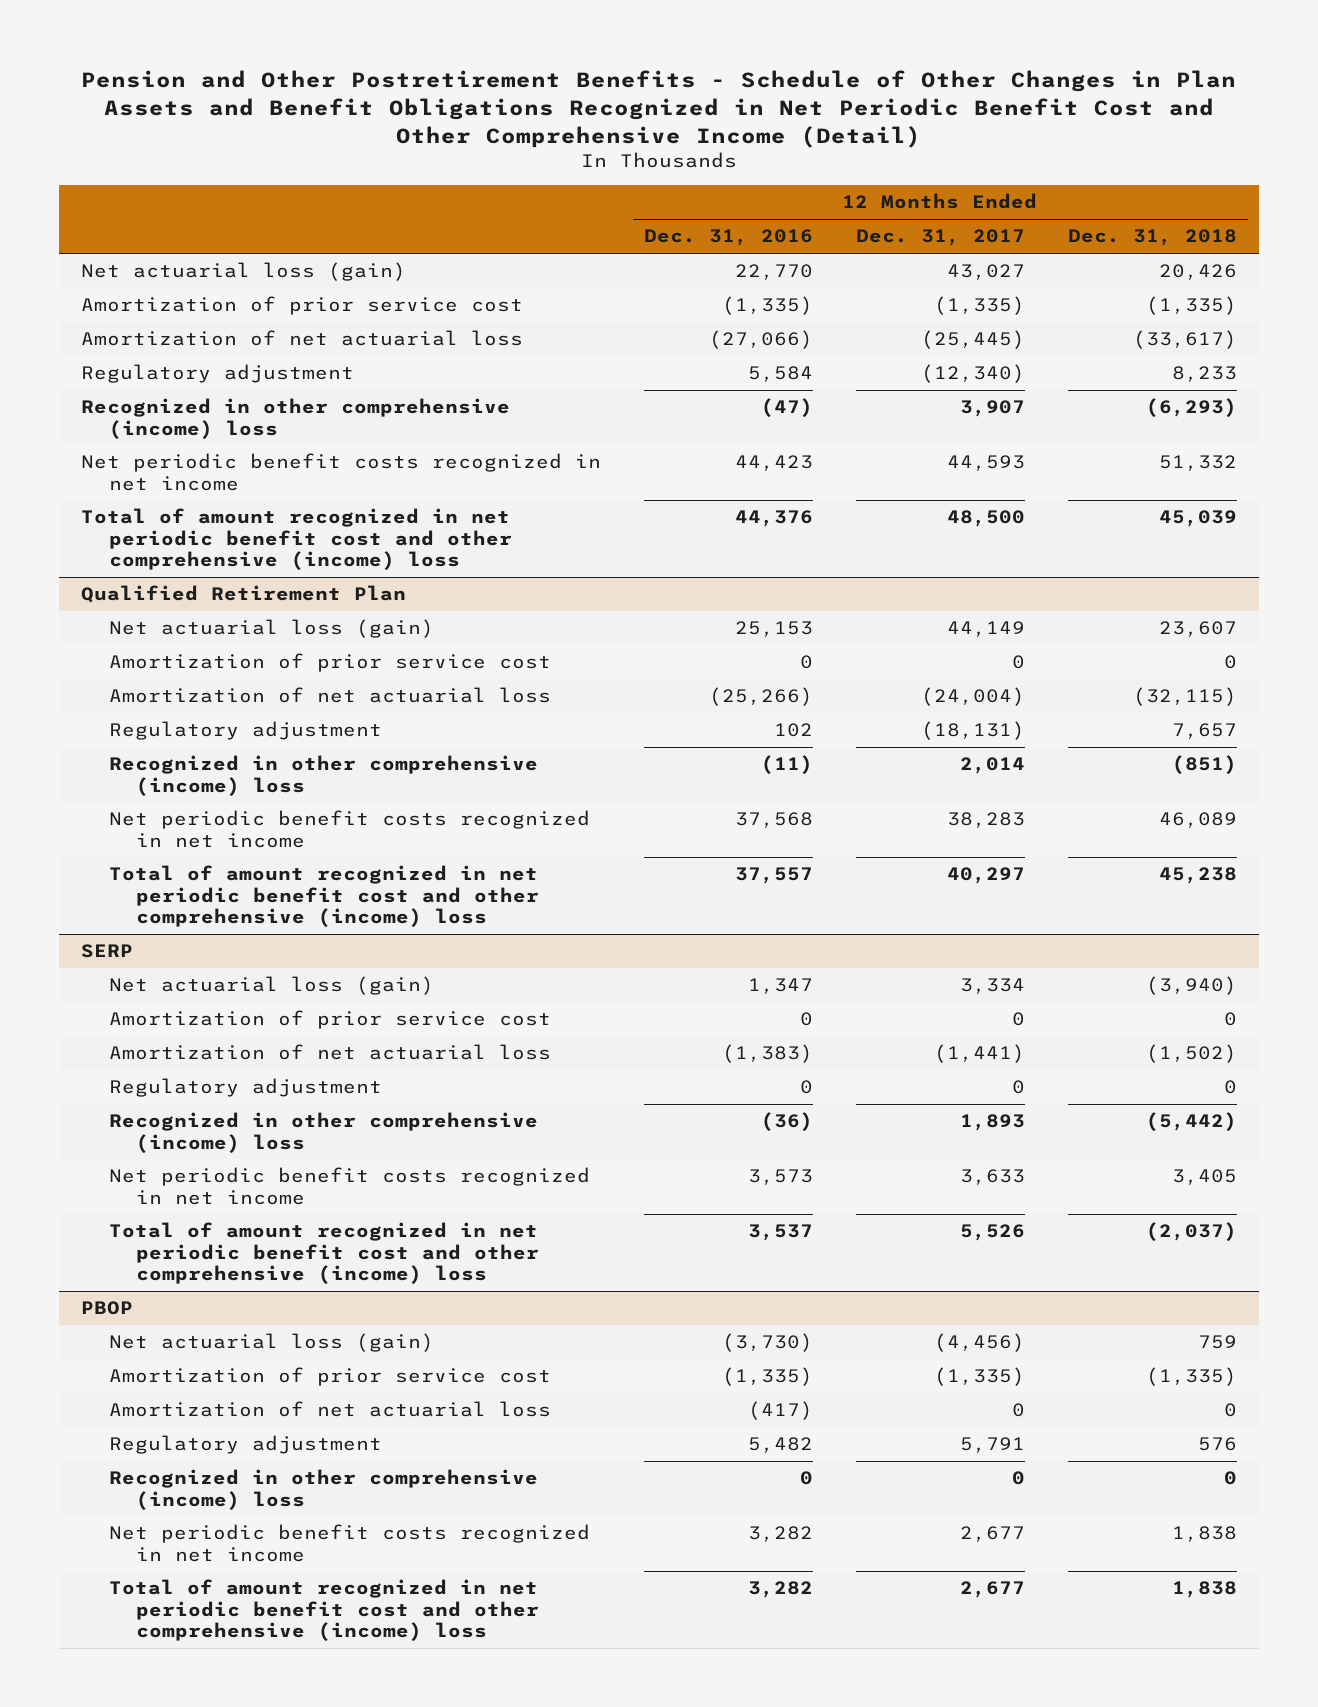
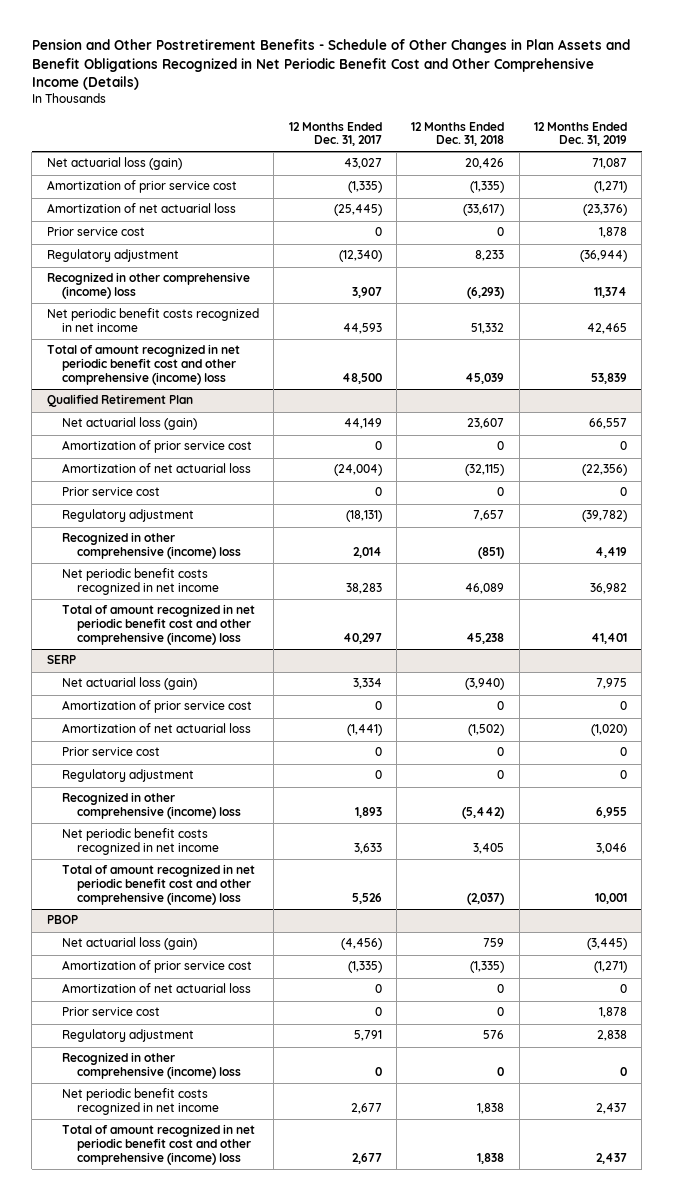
- Pension and Other Postretirement Benefits - Schedule of Other Changes in Plan Assets and Benefit Obligations Recognized in Net Periodic Benefit Cost and Other Comprehensive Income (Detail)
+ Pension and Other Postretirement Benefits - Schedule of Other Changes in Plan Assets and Benefit Obligations Recognized in Net Periodic Benefit Cost and Other Comprehensive Income (Details)
- | 12 Months Ended Dec. 31, 2016 | 12 Months Ended Dec. 31, 2017 | 12 Months Ended Dec. 31, 2018
+ | 12 Months Ended Dec. 31, 2017 | 12 Months Ended Dec. 31, 2018 | 12 Months Ended Dec. 31, 2019
+ Prior service cost | 0 | 0 | 1,878
@ Qualified Retirement Plan
+ Prior service cost | 0 | 0 | 0
@ SERP
+ Prior service cost | 0 | 0 | 0
@ PBOP
+ Prior service cost | 0 | 0 | 1,878

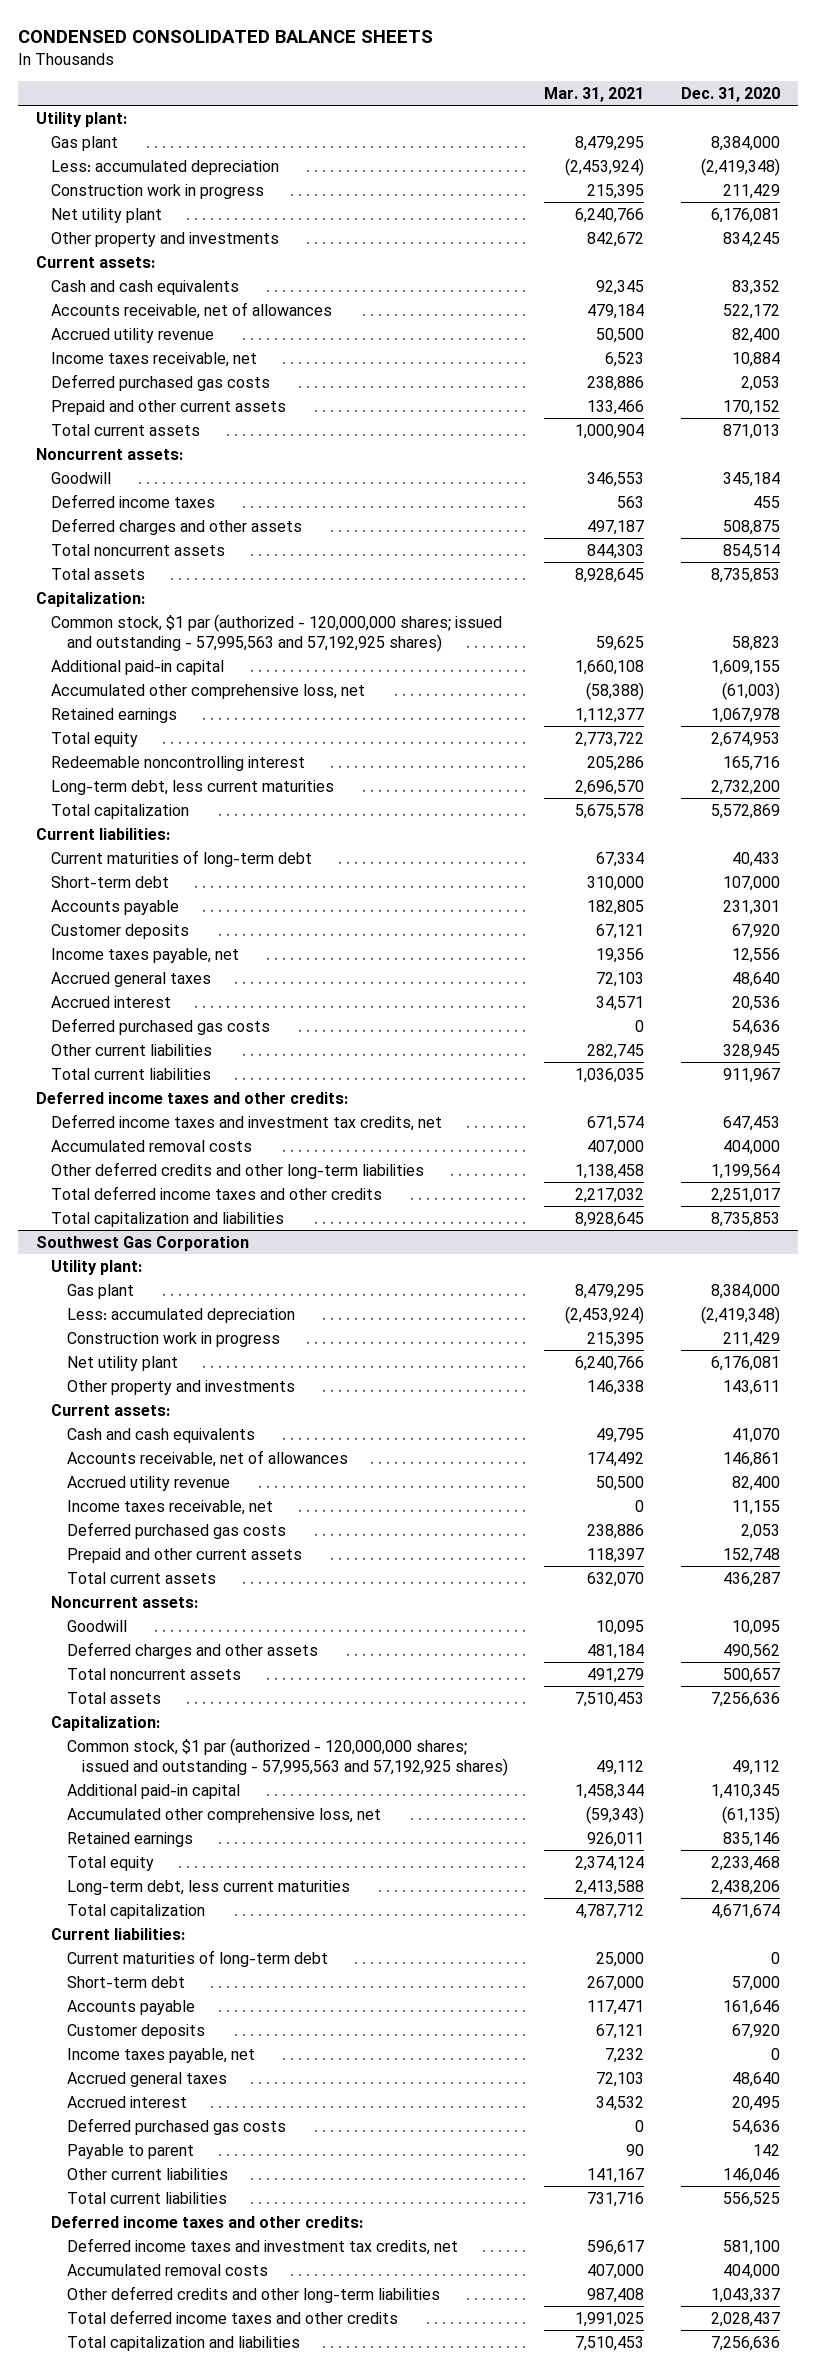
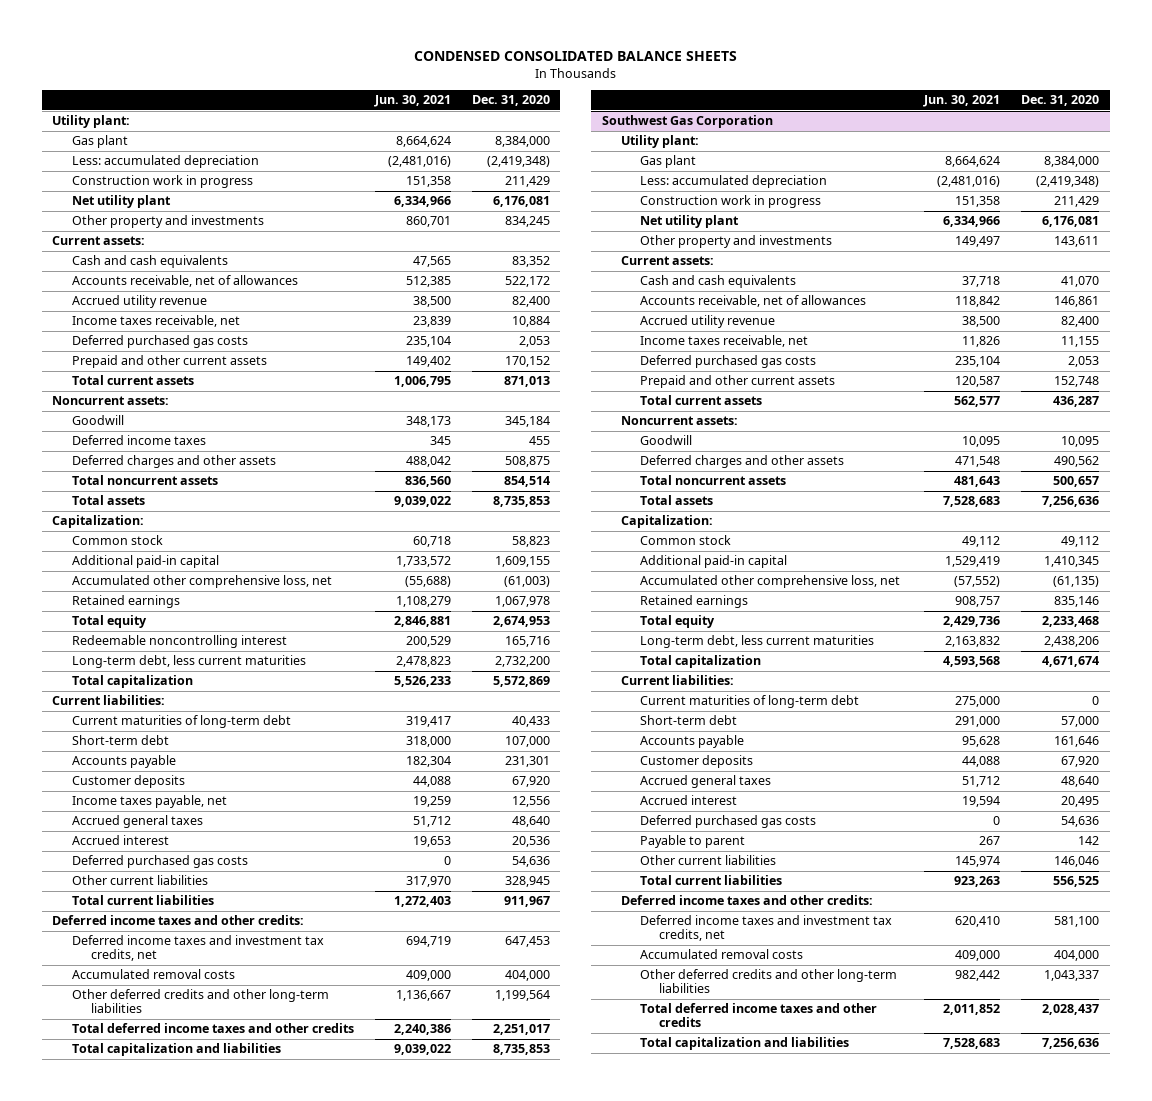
- | Mar. 31, 2021 | Dec. 31, 2020
+ | Jun. 30, 2021 | Dec. 31, 2020
- Common stock, $1 par (authorized - 120,000,000 shares; issued and outstanding - 57,995,563 and 57,192,925 shares) | 59,625 | 58,823
+ Common stock | 60,718 | 58,823
@ Southwest Gas Corporation
- Common stock, $1 par (authorized - 120,000,000 shares; issued and outstanding - 57,995,563 and 57,192,925 shares) | 49,112 | 49,112
+ Common stock | 49,112 | 49,112
- Income taxes payable, net | 7,232 | 0

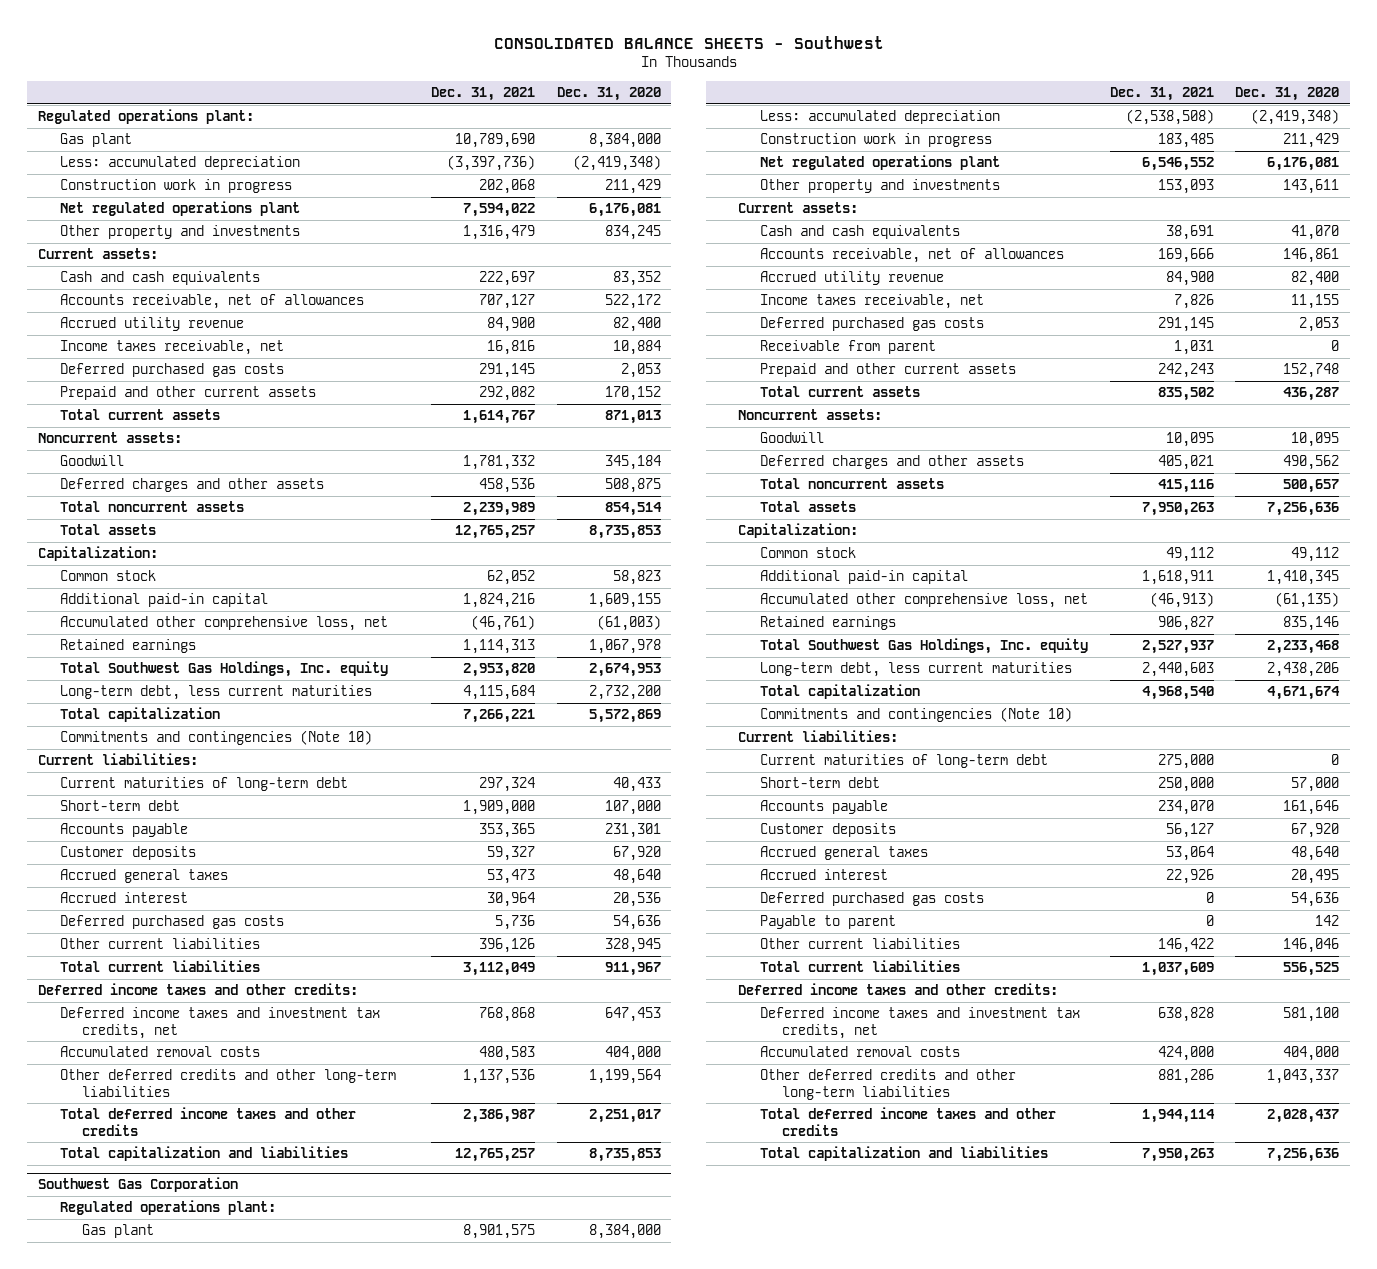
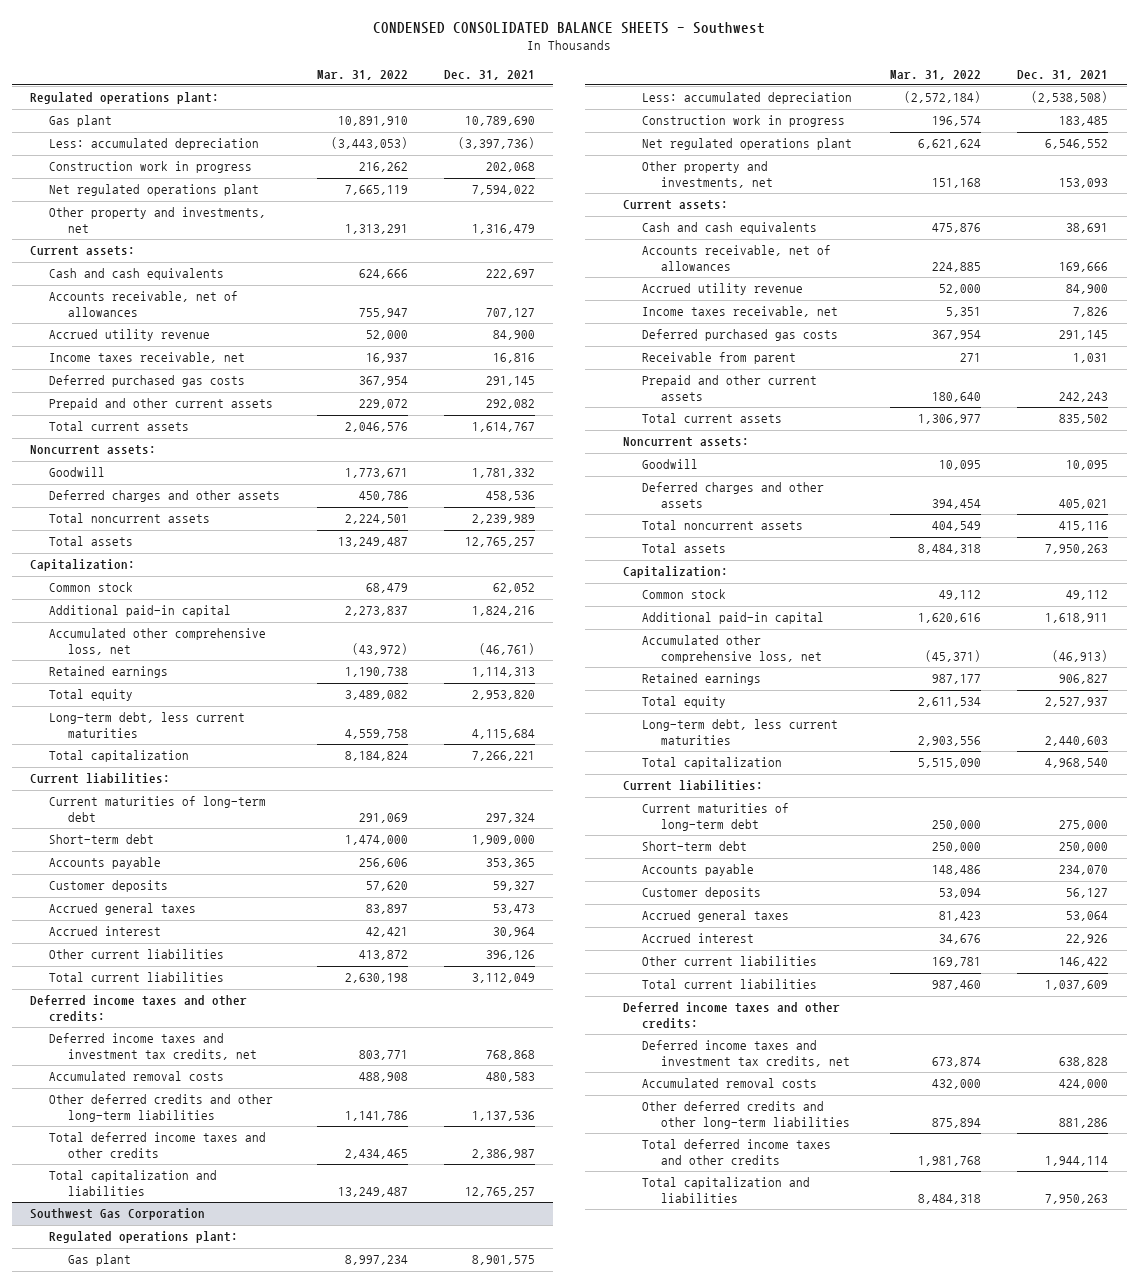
- CONSOLIDATED BALANCE SHEETS - Southwest
+ CONDENSED CONSOLIDATED BALANCE SHEETS - Southwest
- | Dec. 31, 2021 | Dec. 31, 2020
+ | Mar. 31, 2022 | Dec. 31, 2021
- Other property and investments | 1,316,479 | 834,245
+ Other property and investments, net | 1,313,291 | 1,316,479
- Total Southwest Gas Holdings, Inc. equity | 2,953,820 | 2,674,953
+ Total equity | 3,489,082 | 2,953,820
- Commitments and contingencies (Note 10)
- Deferred purchased gas costs | 5,736 | 54,636
@ Southwest Gas Corporation
- Other property and investments | 153,093 | 143,611
+ Other property and investments, net | 151,168 | 153,093
- Total Southwest Gas Holdings, Inc. equity | 2,527,937 | 2,233,468
+ Total equity | 2,611,534 | 2,527,937
- Commitments and contingencies (Note 10)
- Deferred purchased gas costs | 0 | 54,636
- Payable to parent | 0 | 142

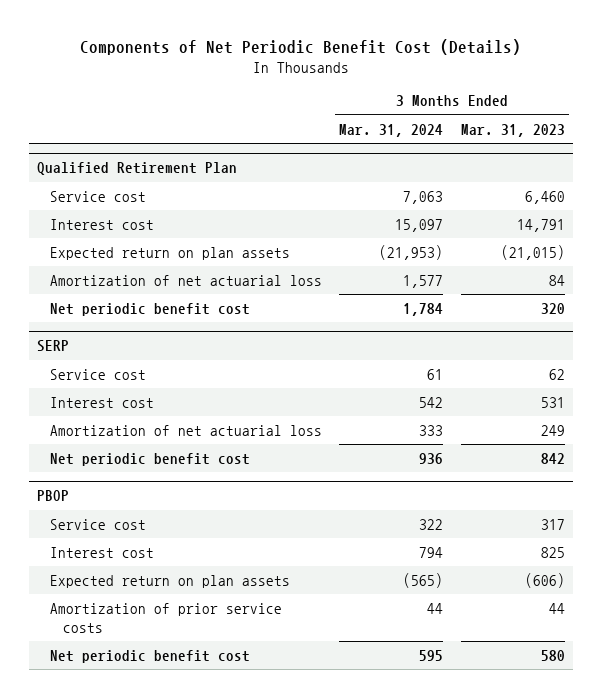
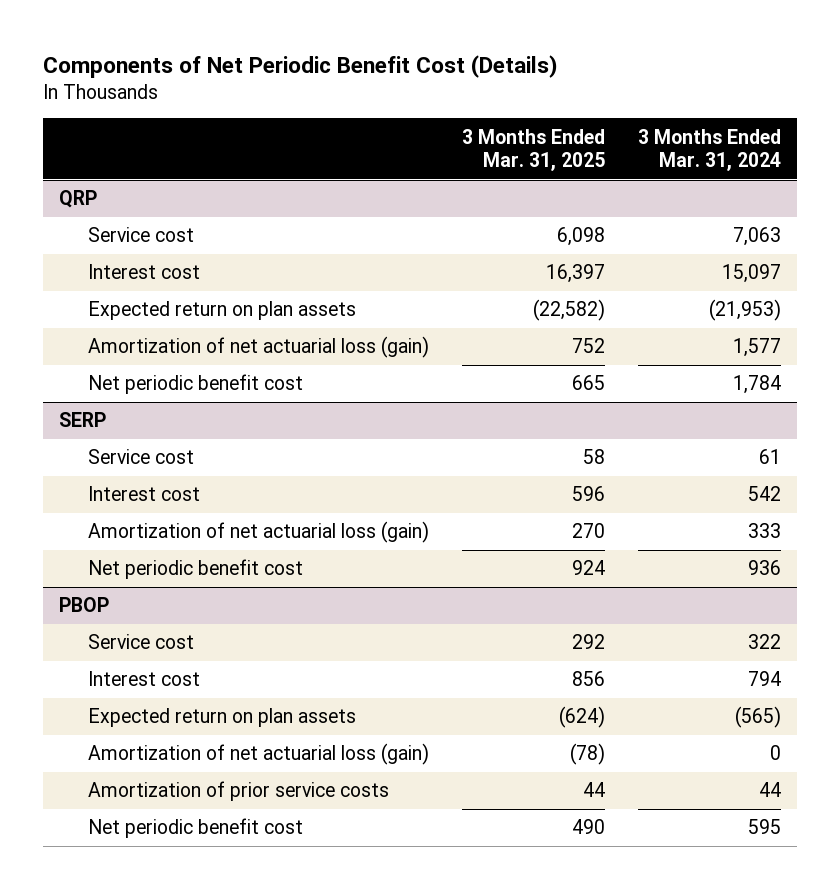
- | 3 Months Ended Mar. 31, 2024 | 3 Months Ended Mar. 31, 2023
+ | 3 Months Ended Mar. 31, 2025 | 3 Months Ended Mar. 31, 2024
- Qualified Retirement Plan
+ QRP
- Amortization of net actuarial loss | 1,577 | 84
+ Amortization of net actuarial loss (gain) | 752 | 1,577
@ SERP
- Amortization of net actuarial loss | 333 | 249
+ Amortization of net actuarial loss (gain) | 270 | 333
@ PBOP
+ Amortization of net actuarial loss (gain) | (78) | 0

